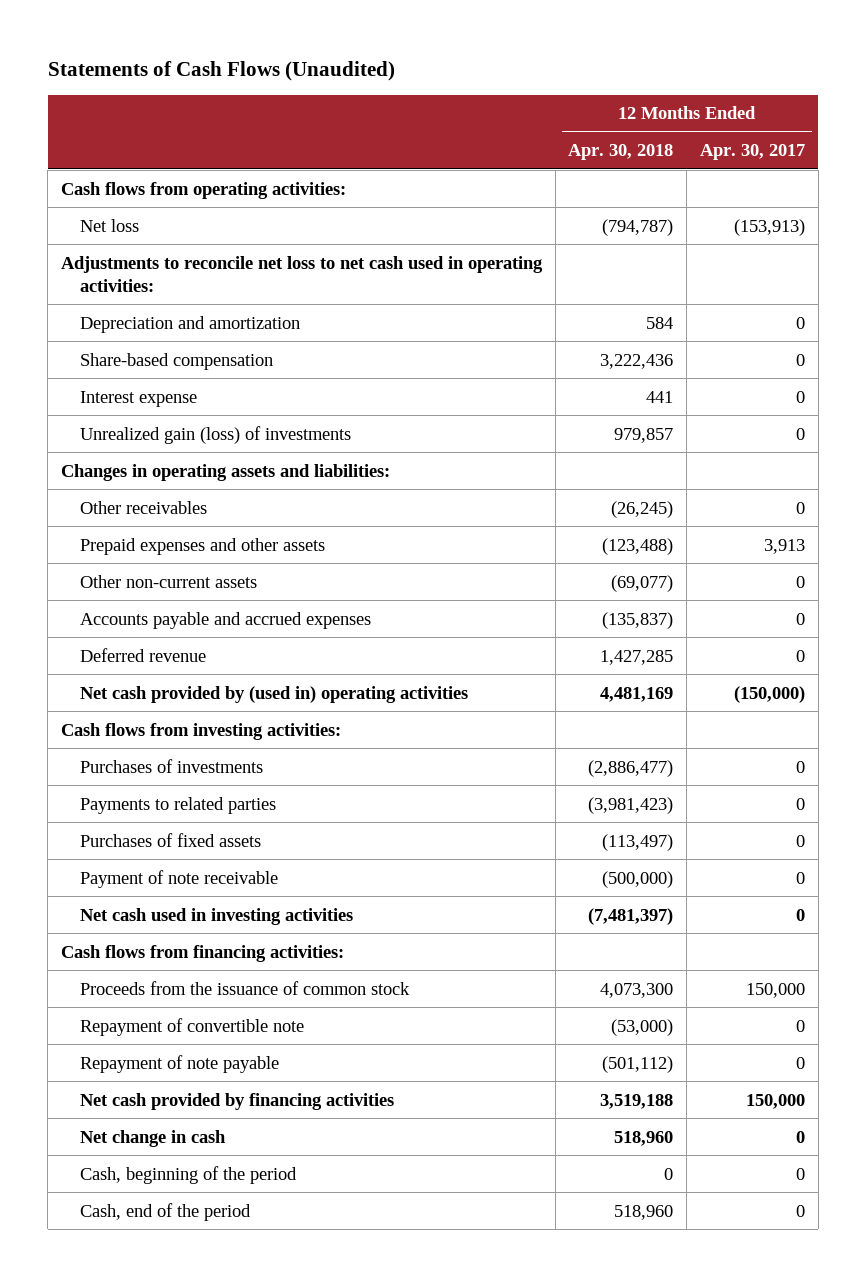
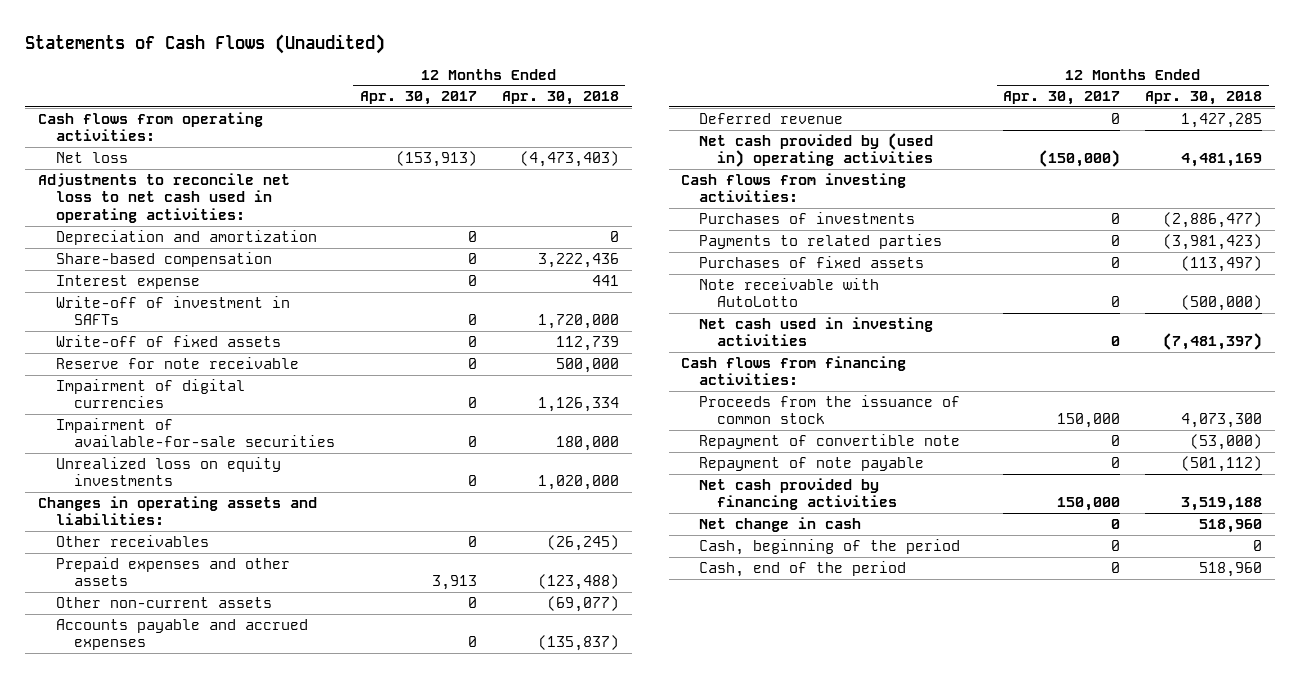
- | 12 Months Ended Apr. 30, 2018 | 12 Months Ended Apr. 30, 2017
+ | 12 Months Ended Apr. 30, 2017 | 12 Months Ended Apr. 30, 2018
- Net loss | (794,787) | (153,913)
+ Net loss | (153,913) | (4,473,403)
- Depreciation and amortization | 584 | 0
+ Depreciation and amortization | 0 | 0
- Unrealized gain (loss) of investments | 979,857 | 0
+ Write-off of investment in SAFTs | 0 | 1,720,000
+ Write-off of fixed assets | 0 | 112,739
+ Reserve for note receivable | 0 | 500,000
+ Impairment of digital currencies | 0 | 1,126,334
+ Impairment of available-for-sale securities | 0 | 180,000
+ Unrealized loss on equity investments | 0 | 1,020,000
- Payment of note receivable | (500,000) | 0
+ Note receivable with AutoLotto | 0 | (500,000)

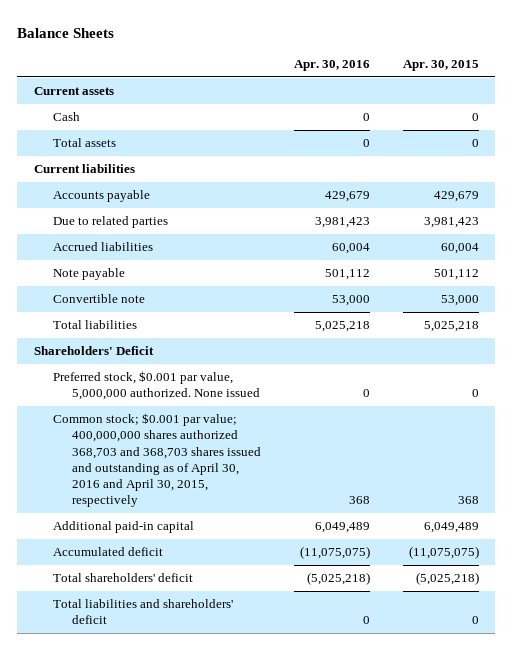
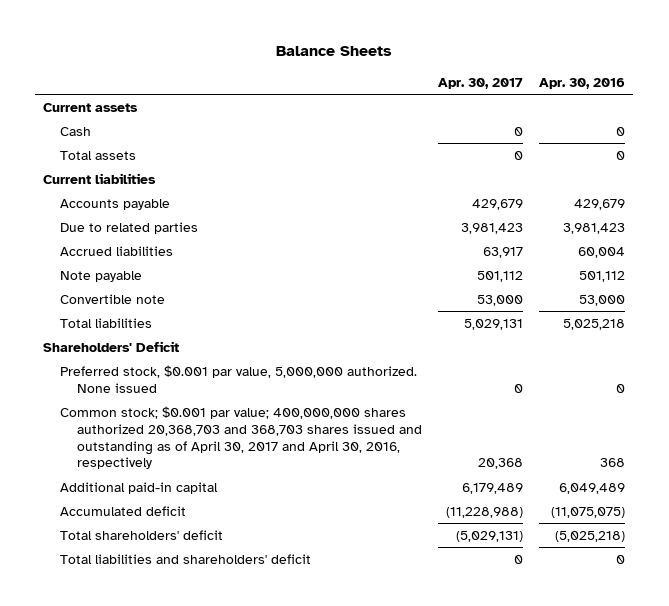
- | Apr. 30, 2016 | Apr. 30, 2015
+ | Apr. 30, 2017 | Apr. 30, 2016
- Common stock; $0.001 par value; 400,000,000 shares authorized 368,703 and 368,703 shares issued and outstanding as of April 30, 2016 and April 30, 2015, respectively | 368 | 368
+ Common stock; $0.001 par value; 400,000,000 shares authorized 20,368,703 and 368,703 shares issued and outstanding as of April 30, 2017 and April 30, 2016, respectively | 20,368 | 368

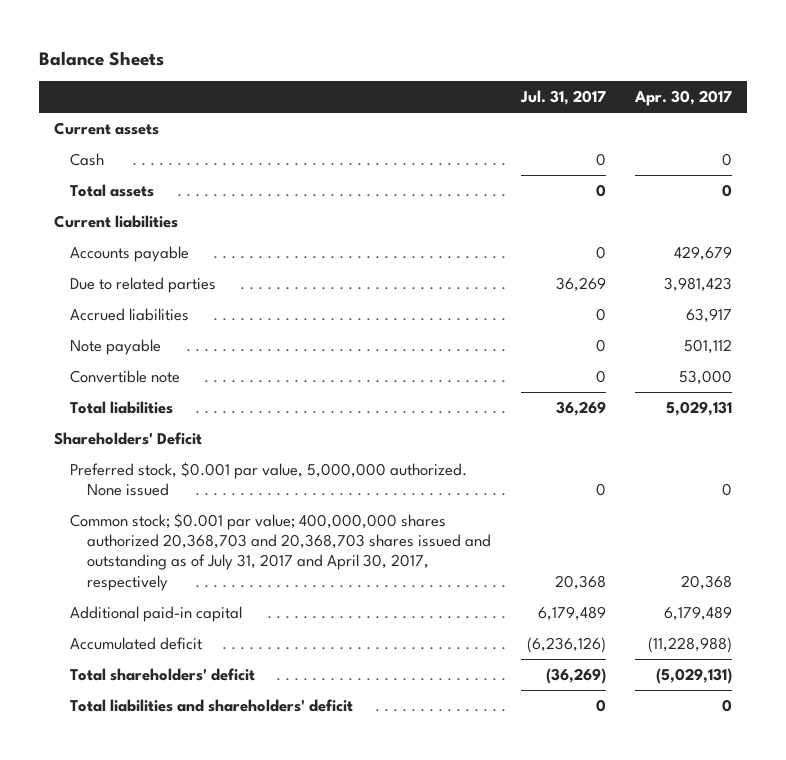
- | Apr. 30, 2017 | Apr. 30, 2016
+ | Jul. 31, 2017 | Apr. 30, 2017
- Common stock; $0.001 par value; 400,000,000 shares authorized 20,368,703 and 368,703 shares issued and outstanding as of April 30, 2017 and April 30, 2016, respectively | 20,368 | 368
+ Common stock; $0.001 par value; 400,000,000 shares authorized 20,368,703 and 20,368,703 shares issued and outstanding as of July 31, 2017 and April 30, 2017, respectively | 20,368 | 20,368

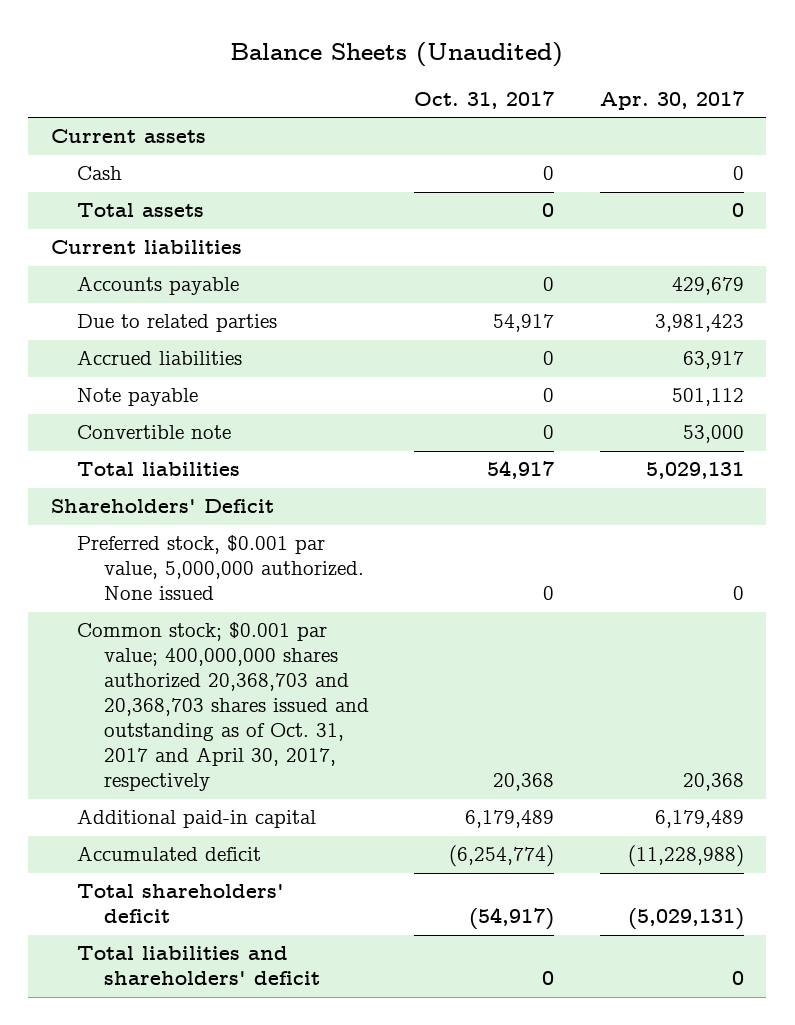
- Balance Sheets
+ Balance Sheets (Unaudited)
- | Jul. 31, 2017 | Apr. 30, 2017
+ | Oct. 31, 2017 | Apr. 30, 2017
- Common stock; $0.001 par value; 400,000,000 shares authorized 20,368,703 and 20,368,703 shares issued and outstanding as of July 31, 2017 and April 30, 2017, respectively | 20,368 | 20,368
+ Common stock; $0.001 par value; 400,000,000 shares authorized 20,368,703 and 20,368,703 shares issued and outstanding as of Oct. 31, 2017 and April 30, 2017, respectively | 20,368 | 20,368

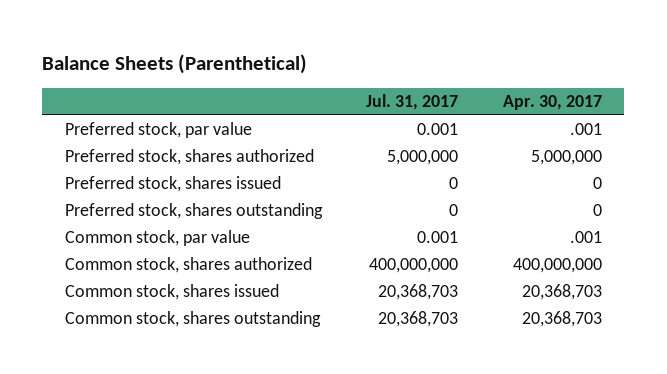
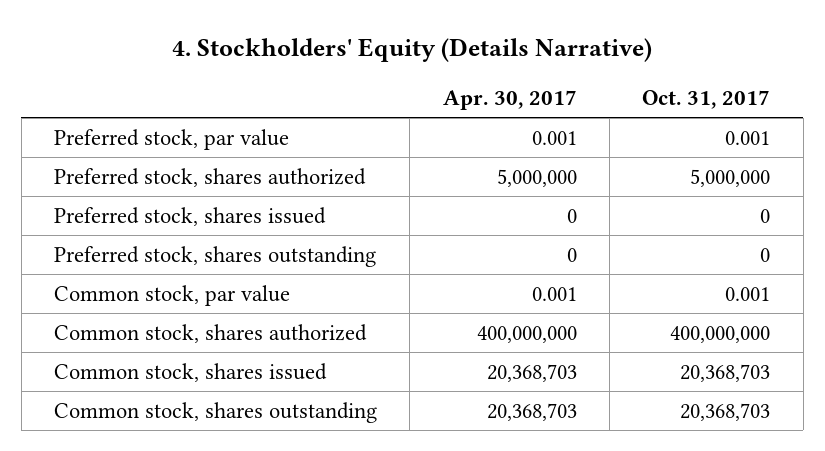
- Balance Sheets (Parenthetical)
+ 4. Stockholders' Equity (Details Narrative)
- | Jul. 31, 2017 | Apr. 30, 2017
+ | Apr. 30, 2017 | Oct. 31, 2017
- Preferred stock, par value | 0.001 | .001
+ Preferred stock, par value | 0.001 | 0.001
- Common stock, par value | 0.001 | .001
+ Common stock, par value | 0.001 | 0.001

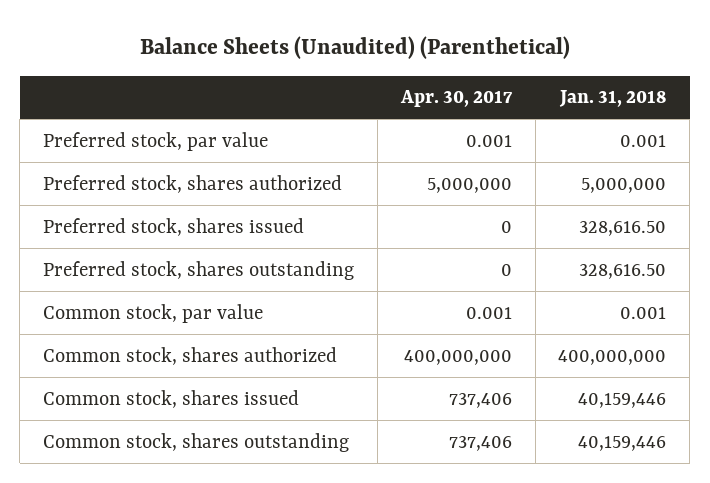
- 4. Stockholders' Equity (Details Narrative)
+ Balance Sheets (Unaudited) (Parenthetical)
- | Apr. 30, 2017 | Oct. 31, 2017
+ | Apr. 30, 2017 | Jan. 31, 2018
- Common stock, shares issued | 20,368,703 | 20,368,703
- Common stock, shares outstanding | 20,368,703 | 20,368,703
+ Common stock, shares issued | 737,406 | 40,159,446
+ Common stock, shares outstanding | 737,406 | 40,159,446

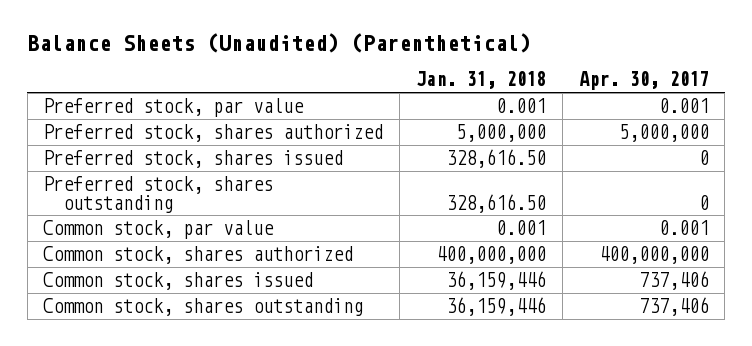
- | Apr. 30, 2017 | Jan. 31, 2018
+ | Jan. 31, 2018 | Apr. 30, 2017
- Common stock, shares issued | 737,406 | 40,159,446
- Common stock, shares outstanding | 737,406 | 40,159,446
+ Common stock, shares issued | 36,159,446 | 737,406
+ Common stock, shares outstanding | 36,159,446 | 737,406

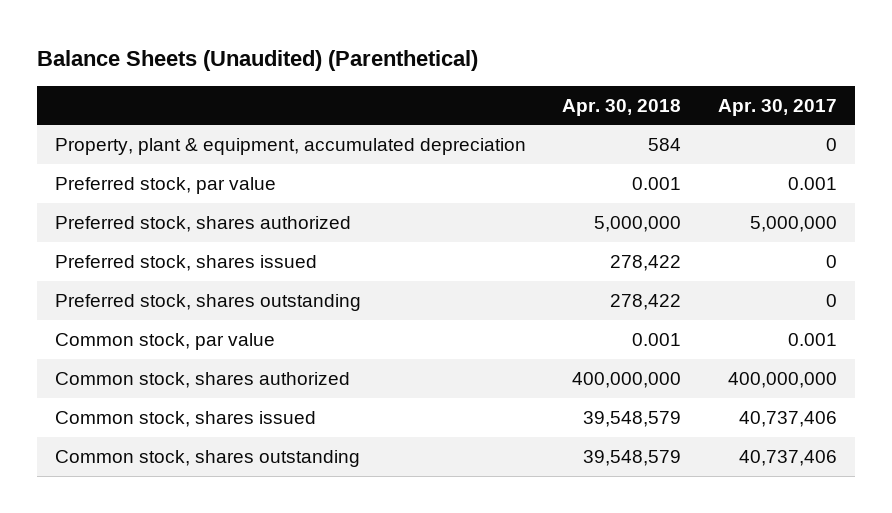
- | Jan. 31, 2018 | Apr. 30, 2017
+ | Apr. 30, 2018 | Apr. 30, 2017
+ Property, plant & equipment, accumulated depreciation | 584 | 0
- Common stock, shares issued | 36,159,446 | 737,406
- Common stock, shares outstanding | 36,159,446 | 737,406
+ Common stock, shares issued | 39,548,579 | 40,737,406
+ Common stock, shares outstanding | 39,548,579 | 40,737,406

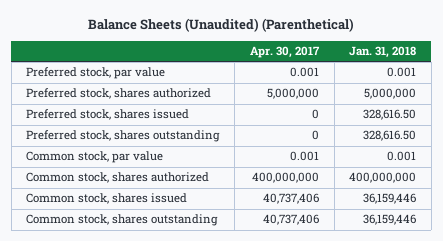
- | Apr. 30, 2018 | Apr. 30, 2017
+ | Apr. 30, 2017 | Jan. 31, 2018
- Property, plant & equipment, accumulated depreciation | 584 | 0

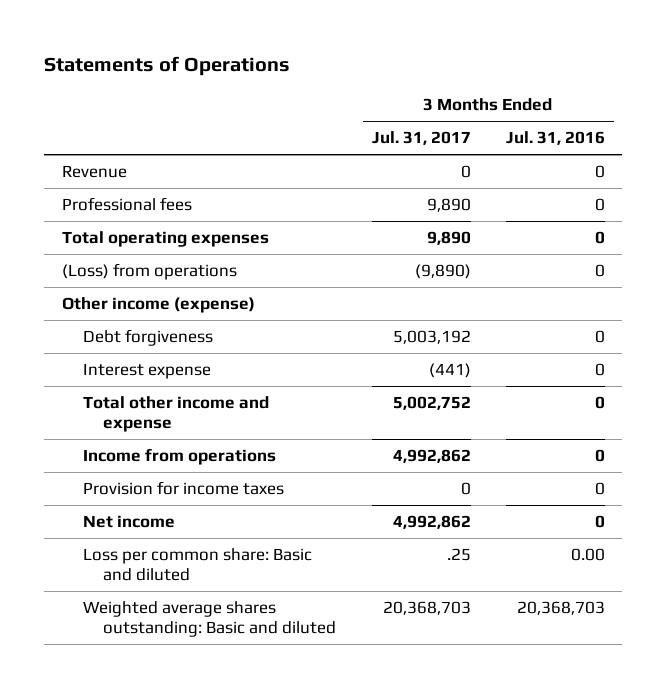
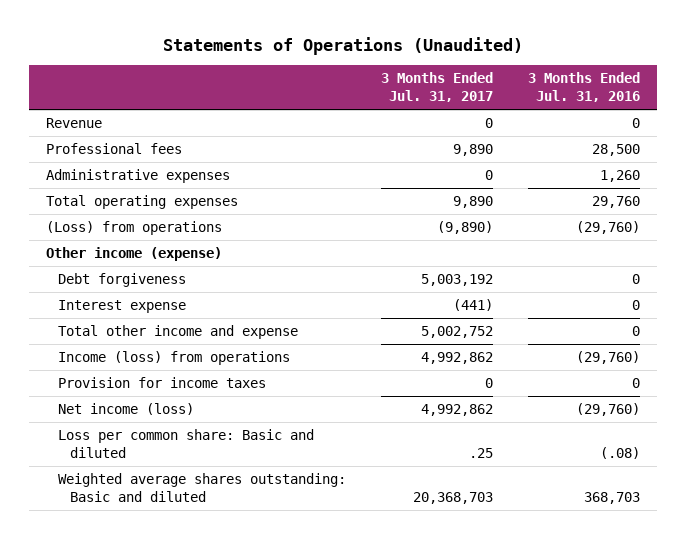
- Statements of Operations
+ Statements of Operations (Unaudited)
- Professional fees | 9,890 | 0
- Total operating expenses | 9,890 | 0
- (Loss) from operations | (9,890) | 0
+ Professional fees | 9,890 | 28,500
+ Administrative expenses | 0 | 1,260
+ Total operating expenses | 9,890 | 29,760
+ (Loss) from operations | (9,890) | (29,760)
- Income from operations | 4,992,862 | 0
+ Income (loss) from operations | 4,992,862 | (29,760)
- Net income | 4,992,862 | 0
- Loss per common share: Basic and diluted | .25 | 0.00
- Weighted average shares outstanding: Basic and diluted | 20,368,703 | 20,368,703
+ Net income (loss) | 4,992,862 | (29,760)
+ Loss per common share: Basic and diluted | .25 | (.08)
+ Weighted average shares outstanding: Basic and diluted | 20,368,703 | 368,703

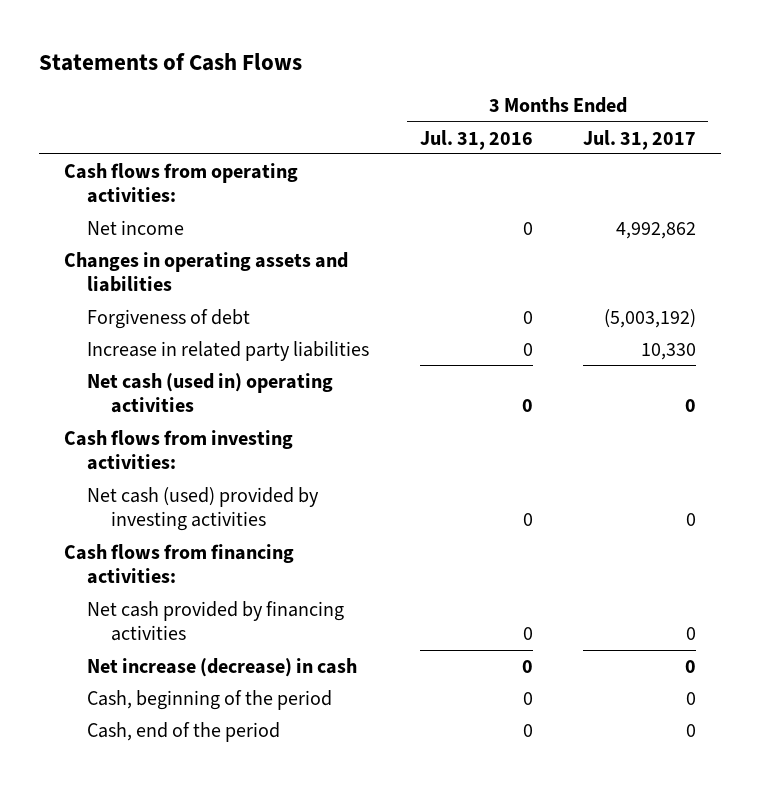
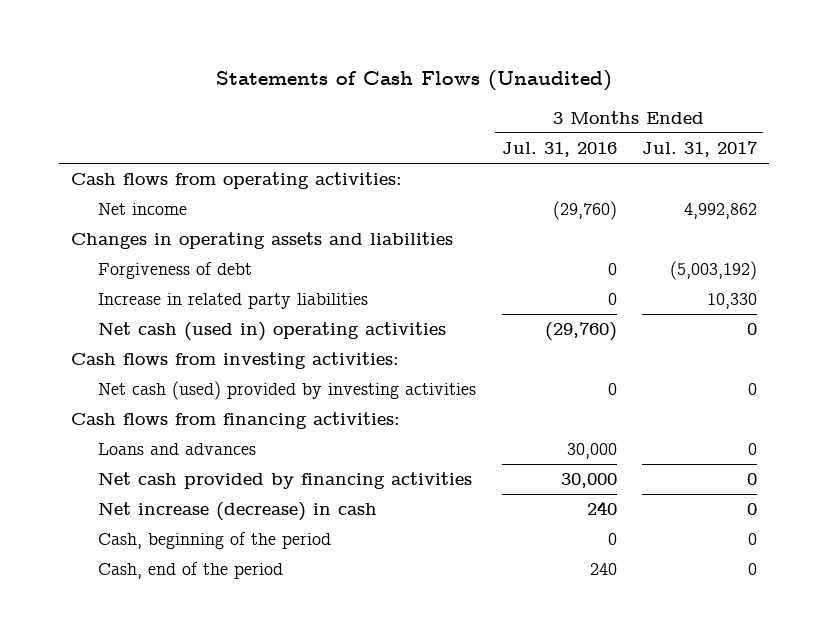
- Statements of Cash Flows
+ Statements of Cash Flows (Unaudited)
- Net income | 0 | 4,992,862
+ Net income | (29,760) | 4,992,862
- Net cash (used in) operating activities | 0 | 0
+ Net cash (used in) operating activities | (29,760) | 0
- Net cash provided by financing activities | 0 | 0
- Net increase (decrease) in cash | 0 | 0
+ Loans and advances | 30,000 | 0
+ Net cash provided by financing activities | 30,000 | 0
+ Net increase (decrease) in cash | 240 | 0
- Cash, end of the period | 0 | 0
+ Cash, end of the period | 240 | 0

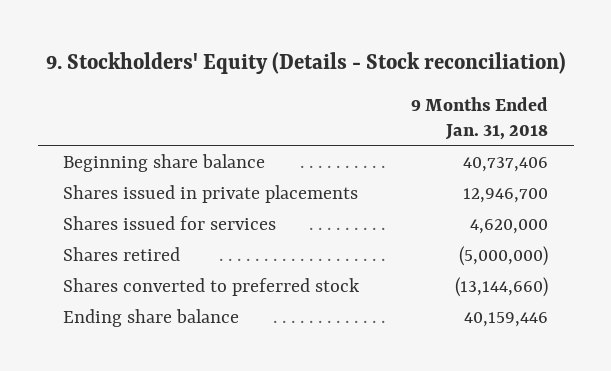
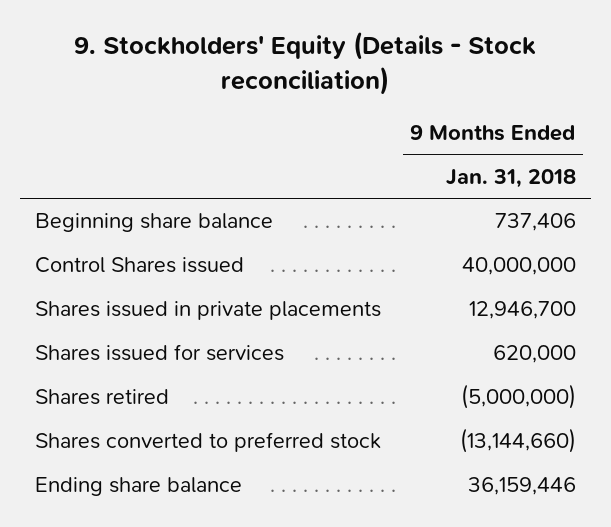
- Beginning share balance | 40,737,406
+ Beginning share balance | 737,406
+ Control Shares issued | 40,000,000
- Shares issued for services | 4,620,000
+ Shares issued for services | 620,000
- Ending share balance | 40,159,446
+ Ending share balance | 36,159,446

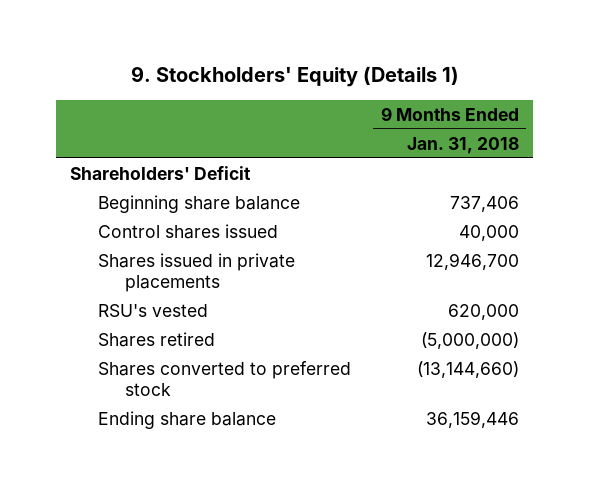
- 9. Stockholders' Equity (Details - Stock reconciliation)
+ 9. Stockholders' Equity (Details 1)
+ Shareholders' Deficit
- Control Shares issued | 40,000,000
+ Control shares issued | 40,000
- Shares issued for services | 620,000
+ RSU's vested | 620,000

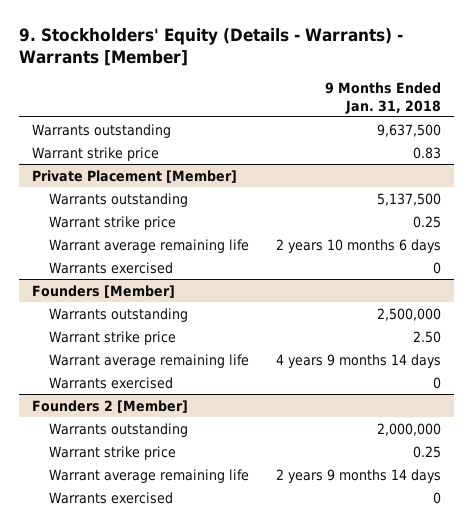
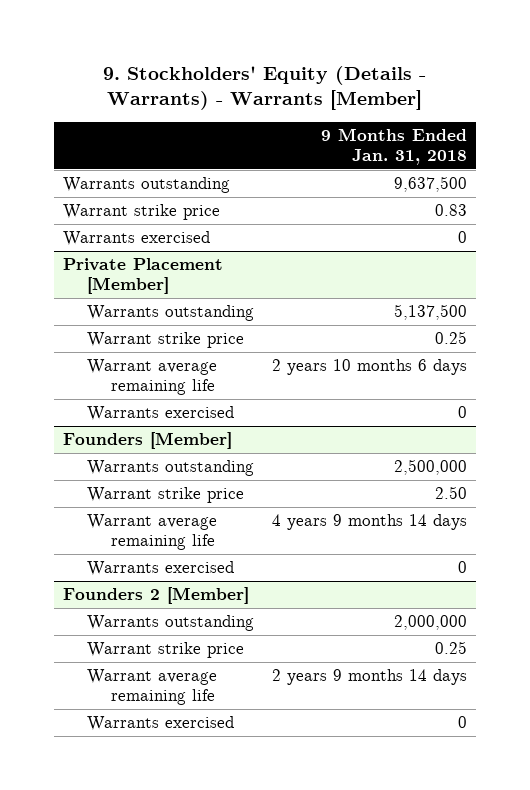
+ Warrants exercised | 0

